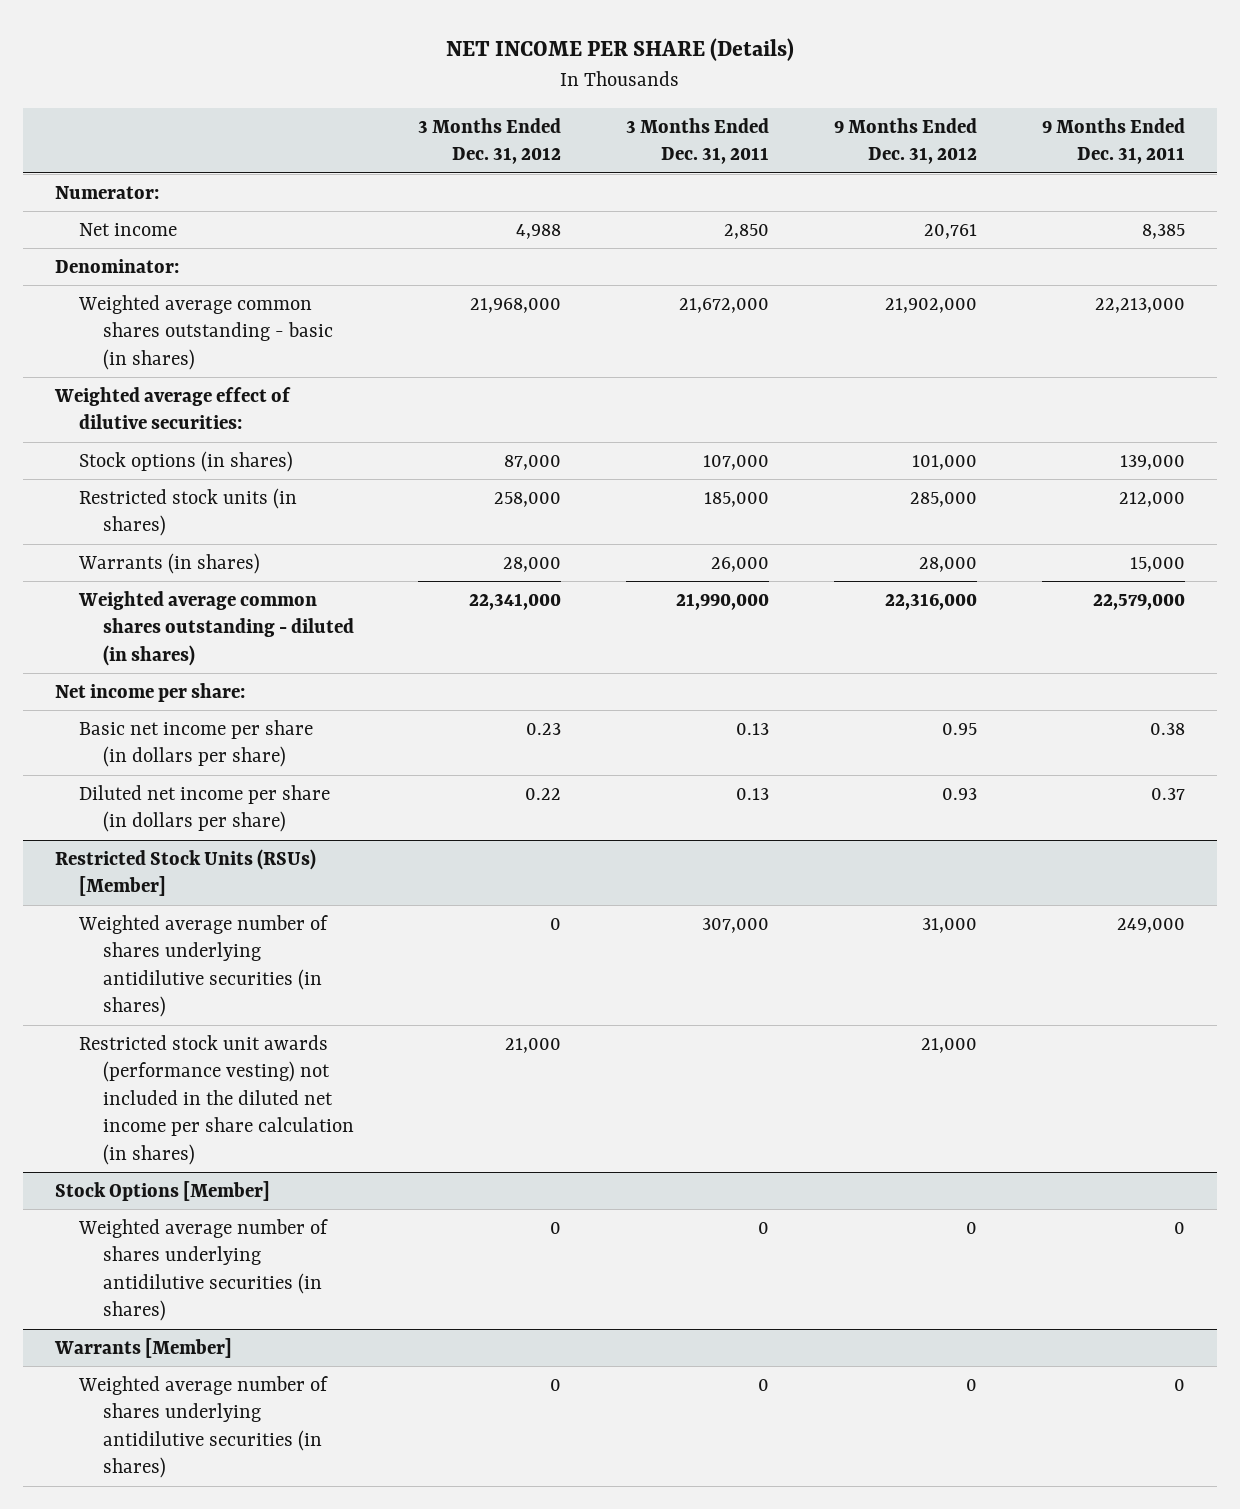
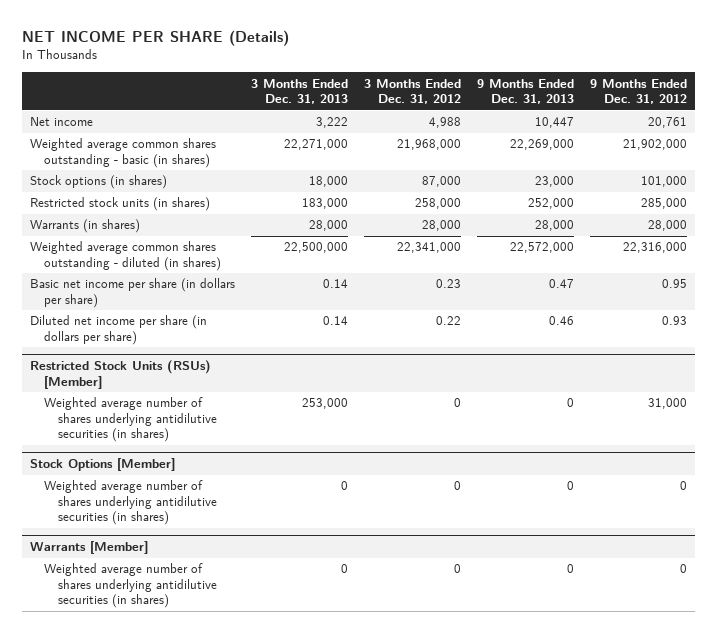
- | 3 Months Ended Dec. 31, 2012 | 3 Months Ended Dec. 31, 2011 | 9 Months Ended Dec. 31, 2012 | 9 Months Ended Dec. 31, 2011
+ | 3 Months Ended Dec. 31, 2013 | 3 Months Ended Dec. 31, 2012 | 9 Months Ended Dec. 31, 2013 | 9 Months Ended Dec. 31, 2012
- Numerator:
- Denominator:
- Weighted average effect of dilutive securities:
- Net income per share:
@ Restricted Stock Units (RSUs) [Member]
- Restricted stock unit awards (performance vesting) not included in the diluted net income per share calculation (in shares) | 21,000 | | 21,000 |

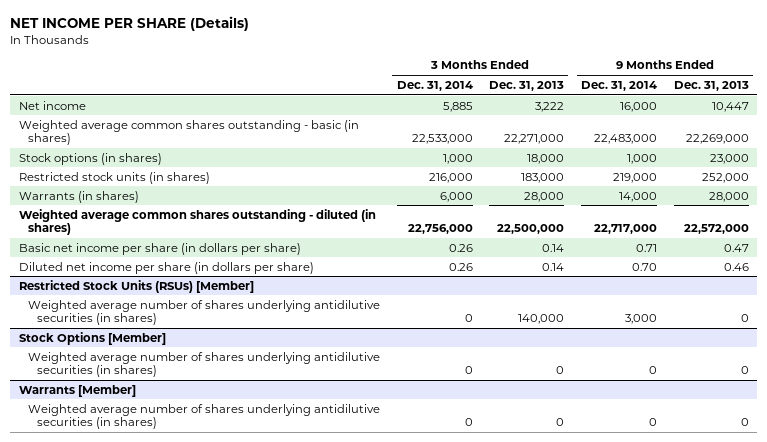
- | 3 Months Ended Dec. 31, 2013 | 3 Months Ended Dec. 31, 2012 | 9 Months Ended Dec. 31, 2013 | 9 Months Ended Dec. 31, 2012
+ | 3 Months Ended Dec. 31, 2014 | 3 Months Ended Dec. 31, 2013 | 9 Months Ended Dec. 31, 2014 | 9 Months Ended Dec. 31, 2013
@ Restricted Stock Units (RSUs) [Member]
- Weighted average number of shares underlying antidilutive securities (in shares) | 253,000 | 0 | 0 | 31,000
+ Weighted average number of shares underlying antidilutive securities (in shares) | 0 | 140,000 | 3,000 | 0

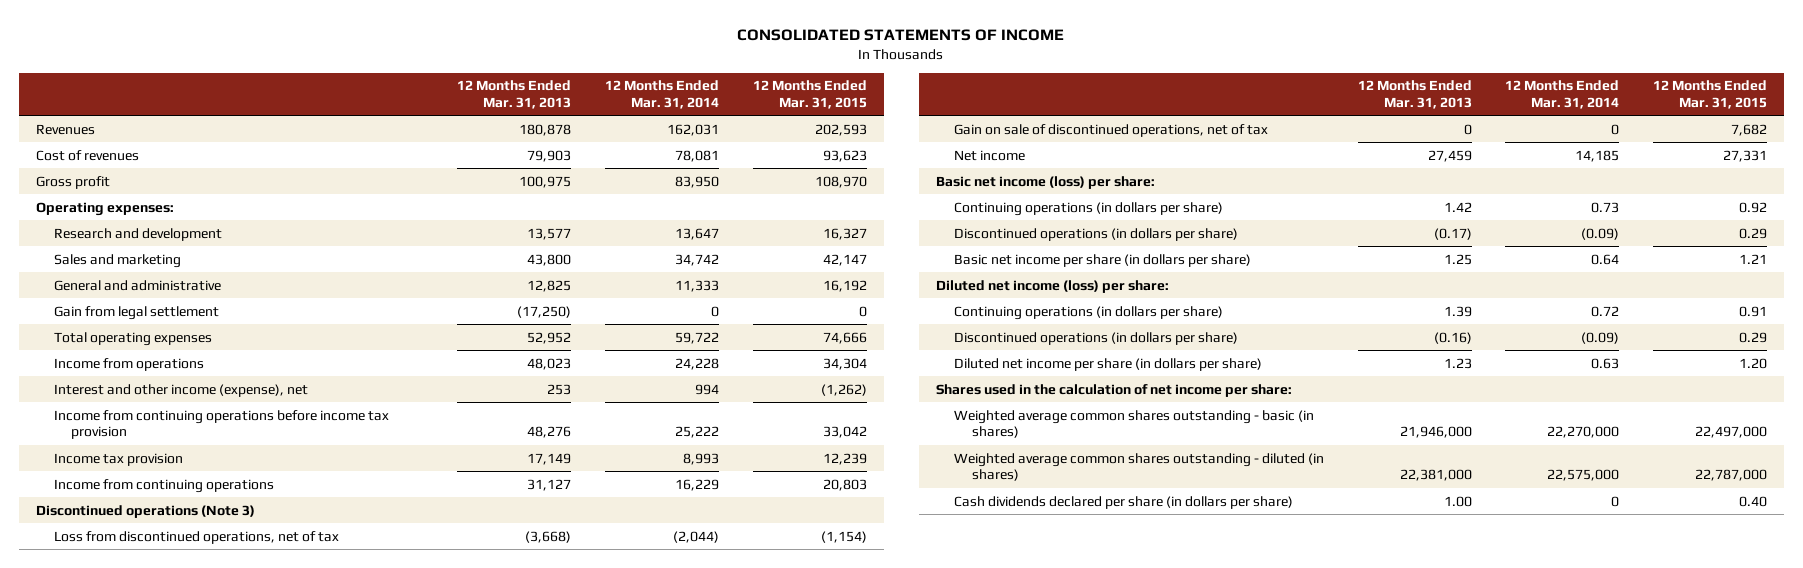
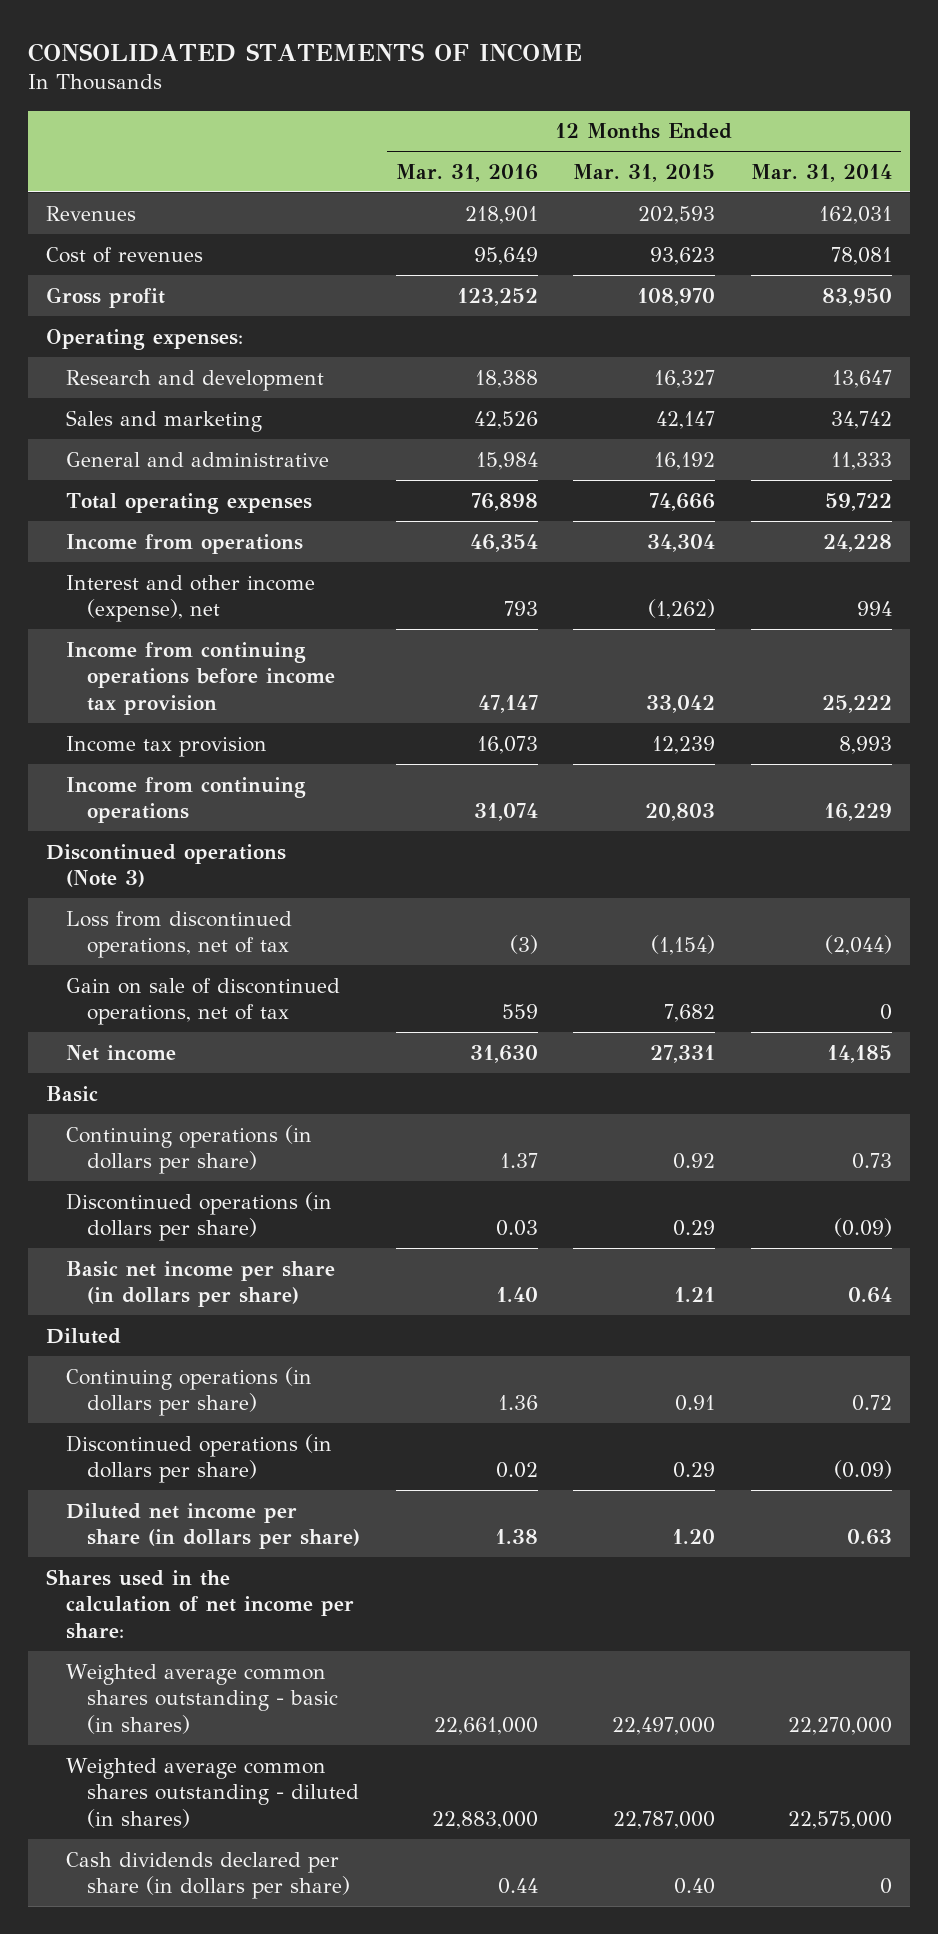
- | 12 Months Ended Mar. 31, 2013 | 12 Months Ended Mar. 31, 2014 | 12 Months Ended Mar. 31, 2015
+ | 12 Months Ended Mar. 31, 2016 | 12 Months Ended Mar. 31, 2015 | 12 Months Ended Mar. 31, 2014
- Gain from legal settlement | (17,250) | 0 | 0
- Basic net income (loss) per share:
+ Basic
- Diluted net income (loss) per share:
+ Diluted

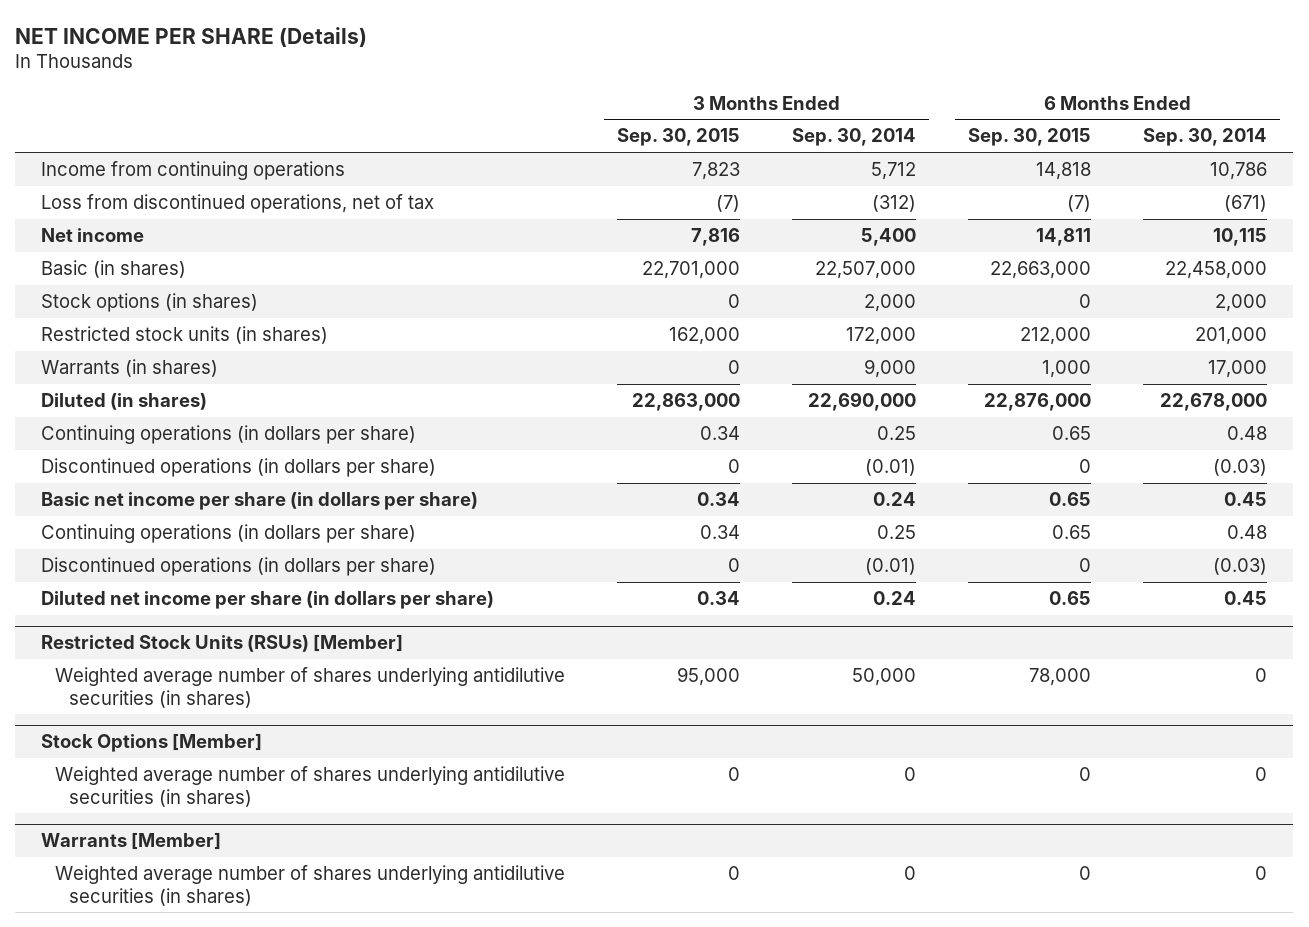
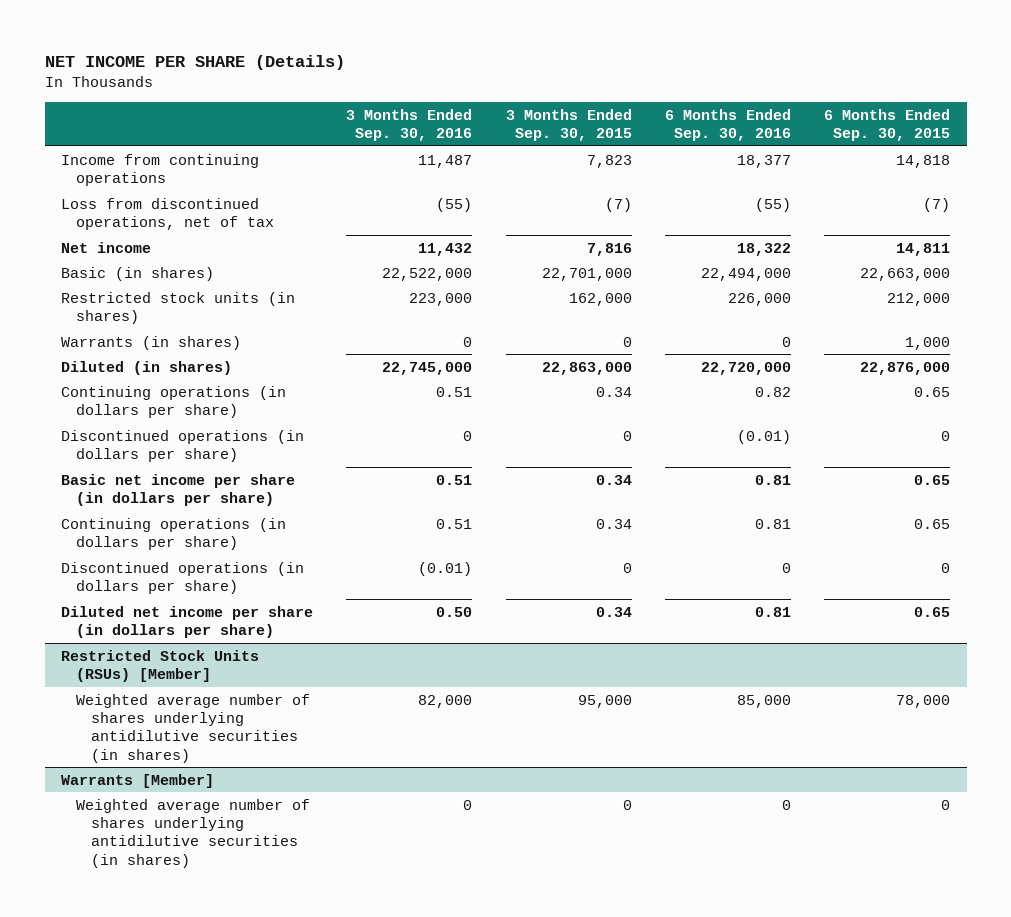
- | 3 Months Ended Sep. 30, 2015 | 3 Months Ended Sep. 30, 2014 | 6 Months Ended Sep. 30, 2015 | 6 Months Ended Sep. 30, 2014
+ | 3 Months Ended Sep. 30, 2016 | 3 Months Ended Sep. 30, 2015 | 6 Months Ended Sep. 30, 2016 | 6 Months Ended Sep. 30, 2015
- Stock options (in shares) | 0 | 2,000 | 0 | 2,000
- Stock Options [Member]
- Weighted average number of shares underlying antidilutive securities (in shares) | 0 | 0 | 0 | 0

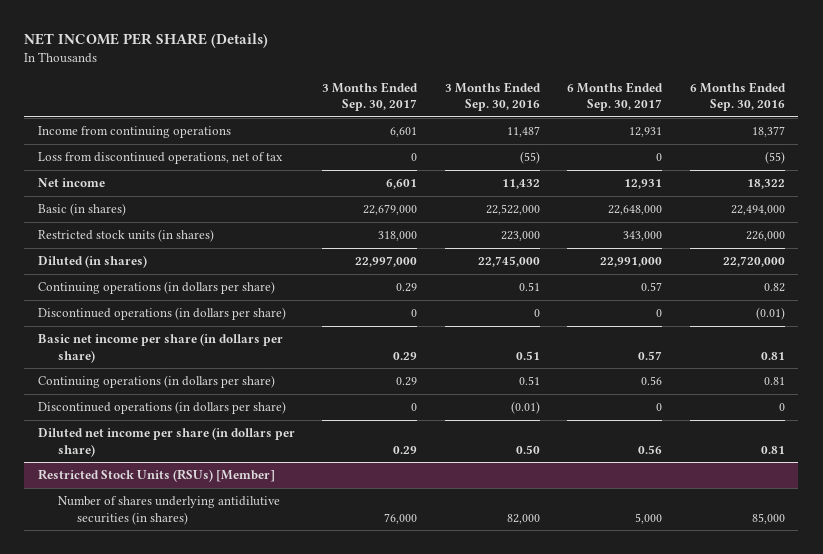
- | 3 Months Ended Sep. 30, 2016 | 3 Months Ended Sep. 30, 2015 | 6 Months Ended Sep. 30, 2016 | 6 Months Ended Sep. 30, 2015
+ | 3 Months Ended Sep. 30, 2017 | 3 Months Ended Sep. 30, 2016 | 6 Months Ended Sep. 30, 2017 | 6 Months Ended Sep. 30, 2016
- Warrants (in shares) | 0 | 0 | 0 | 1,000
@ Restricted Stock Units (RSUs) [Member]
- Weighted average number of shares underlying antidilutive securities (in shares) | 82,000 | 95,000 | 85,000 | 78,000
- Warrants [Member]
- Weighted average number of shares underlying antidilutive securities (in shares) | 0 | 0 | 0 | 0
@ Restricted Stock Units (RSUs) [Member]
+ Number of shares underlying antidilutive securities (in shares) | 76,000 | 82,000 | 5,000 | 85,000

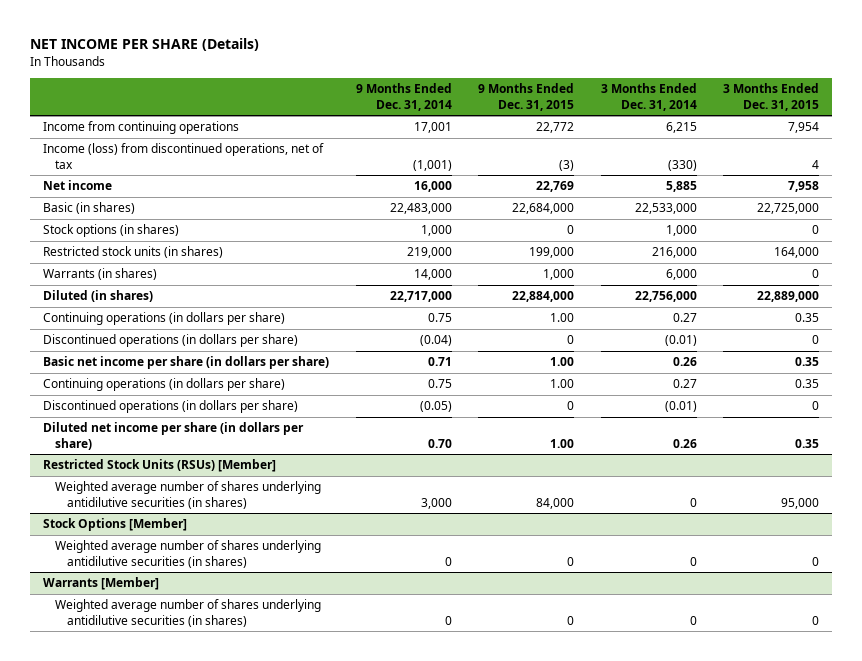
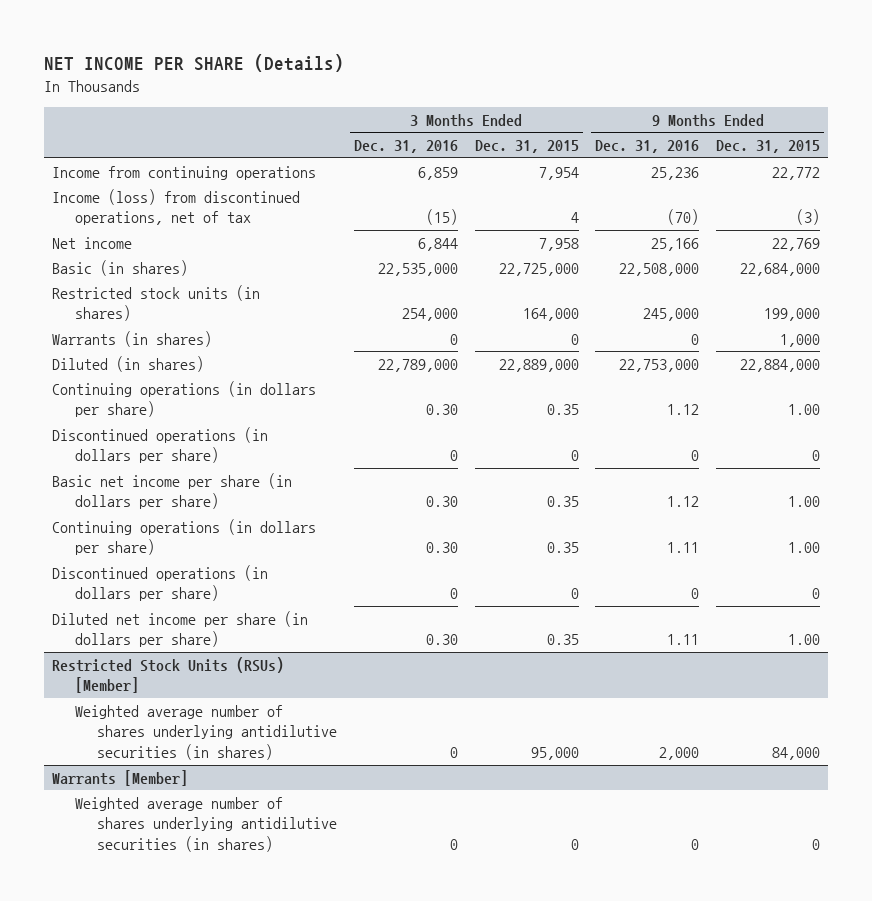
- | 9 Months Ended Dec. 31, 2014 | 9 Months Ended Dec. 31, 2015 | 3 Months Ended Dec. 31, 2014 | 3 Months Ended Dec. 31, 2015
+ | 3 Months Ended Dec. 31, 2016 | 3 Months Ended Dec. 31, 2015 | 9 Months Ended Dec. 31, 2016 | 9 Months Ended Dec. 31, 2015
- Stock options (in shares) | 1,000 | 0 | 1,000 | 0
- Stock Options [Member]
- Weighted average number of shares underlying antidilutive securities (in shares) | 0 | 0 | 0 | 0

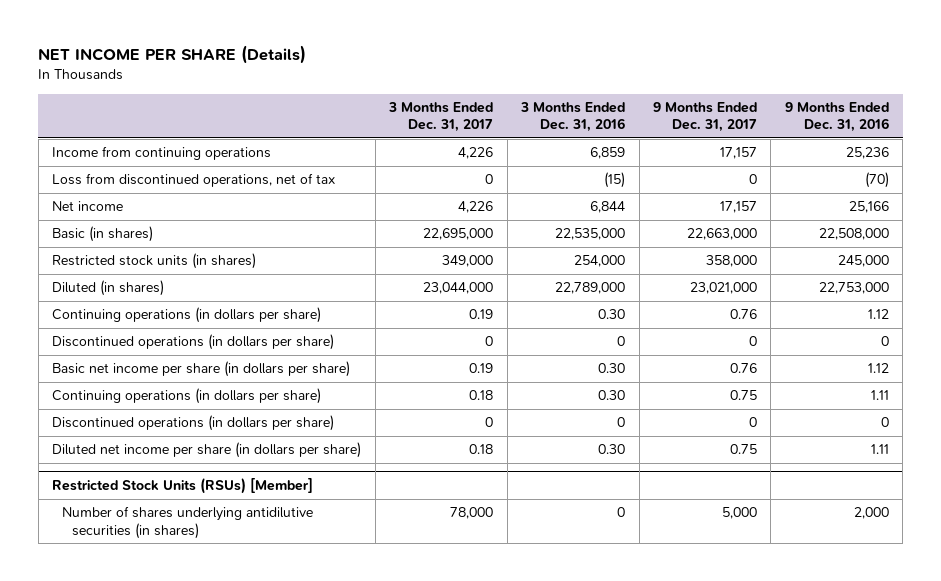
- | 3 Months Ended Dec. 31, 2016 | 3 Months Ended Dec. 31, 2015 | 9 Months Ended Dec. 31, 2016 | 9 Months Ended Dec. 31, 2015
+ | 3 Months Ended Dec. 31, 2017 | 3 Months Ended Dec. 31, 2016 | 9 Months Ended Dec. 31, 2017 | 9 Months Ended Dec. 31, 2016
- Income (loss) from discontinued operations, net of tax | (15) | 4 | (70) | (3)
+ Loss from discontinued operations, net of tax | 0 | (15) | 0 | (70)
- Warrants (in shares) | 0 | 0 | 0 | 1,000
@ Restricted Stock Units (RSUs) [Member]
- Weighted average number of shares underlying antidilutive securities (in shares) | 0 | 95,000 | 2,000 | 84,000
- Warrants [Member]
- Weighted average number of shares underlying antidilutive securities (in shares) | 0 | 0 | 0 | 0
@ Restricted Stock Units (RSUs) [Member]
+ Number of shares underlying antidilutive securities (in shares) | 78,000 | 0 | 5,000 | 2,000

